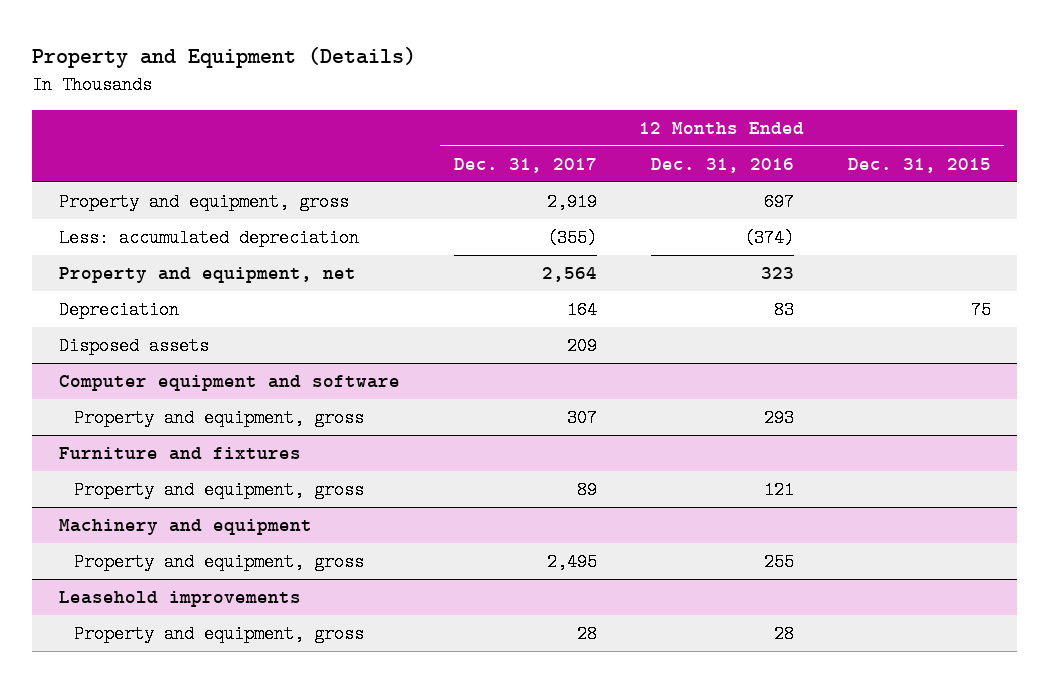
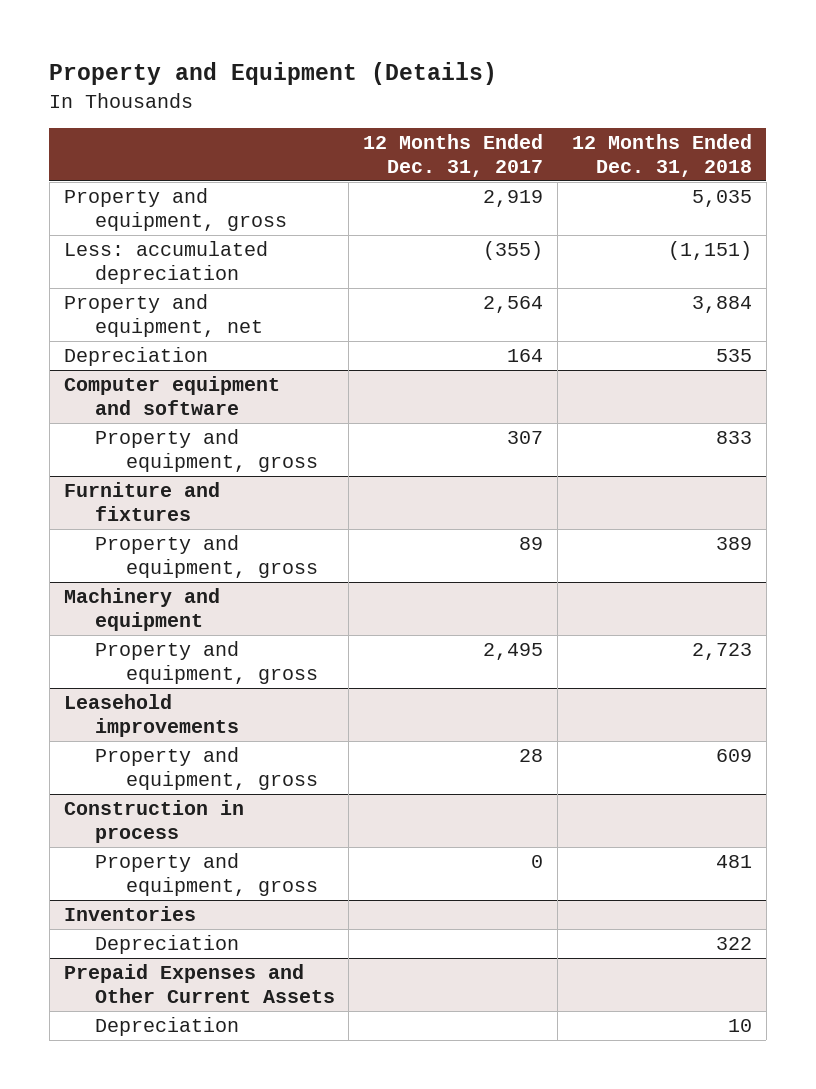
- | 12 Months Ended Dec. 31, 2017 | 12 Months Ended Dec. 31, 2016 | 12 Months Ended Dec. 31, 2015
+ | 12 Months Ended Dec. 31, 2017 | 12 Months Ended Dec. 31, 2018
- Disposed assets | 209 | |
+ Construction in process
+ Property and equipment, gross | 0 | 481
+ Inventories
+ Depreciation | | 322
+ Prepaid Expenses and Other Current Assets
+ Depreciation | | 10

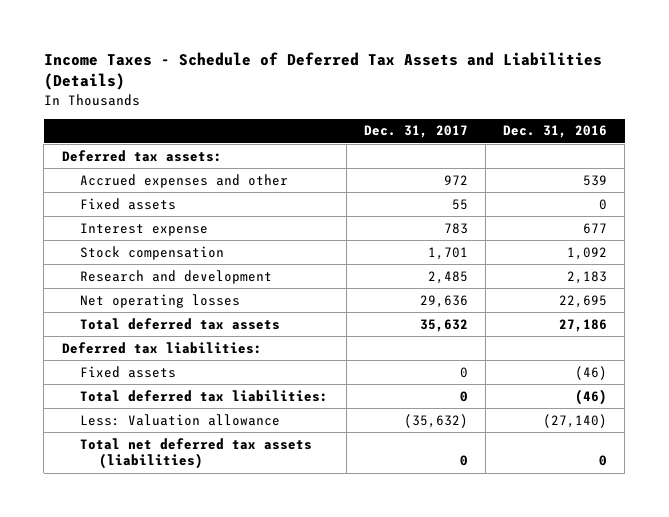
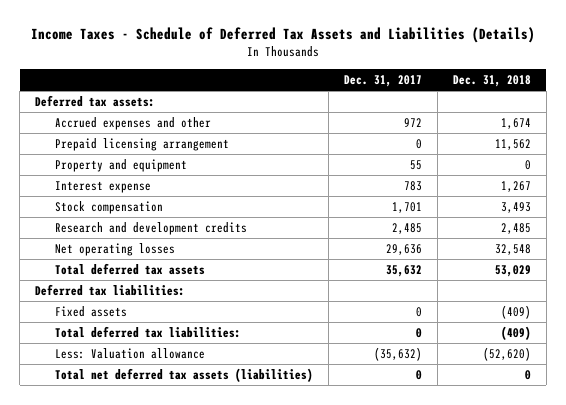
- | Dec. 31, 2017 | Dec. 31, 2016
+ | Dec. 31, 2017 | Dec. 31, 2018
- Fixed assets | 55 | 0
+ Prepaid licensing arrangement | 0 | 11,562
+ Property and equipment | 55 | 0
- Research and development | 2,485 | 2,183
+ Research and development credits | 2,485 | 2,485

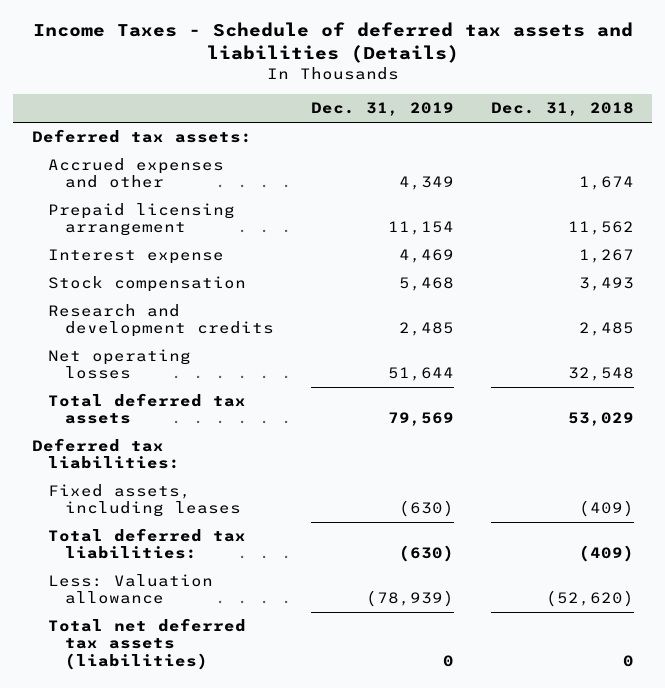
- Income Taxes - Schedule of Deferred Tax Assets and Liabilities (Details)
+ Income Taxes - Schedule of deferred tax assets and liabilities (Details)
- | Dec. 31, 2017 | Dec. 31, 2018
+ | Dec. 31, 2019 | Dec. 31, 2018
- Property and equipment | 55 | 0
- Fixed assets | 0 | (409)
+ Fixed assets, including leases | (630) | (409)

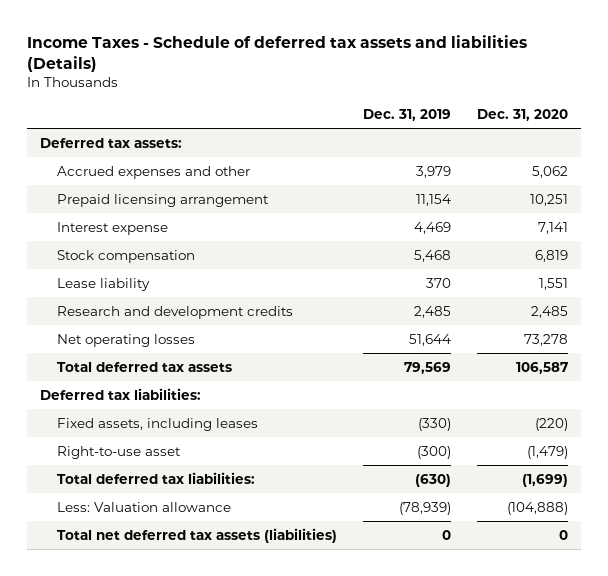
- | Dec. 31, 2019 | Dec. 31, 2018
+ | Dec. 31, 2019 | Dec. 31, 2020
- Accrued expenses and other | 4,349 | 1,674
+ Accrued expenses and other | 3,979 | 5,062
+ Lease liability | 370 | 1,551
- Fixed assets, including leases | (630) | (409)
+ Fixed assets, including leases | (330) | (220)
+ Right-to-use asset | (300) | (1,479)

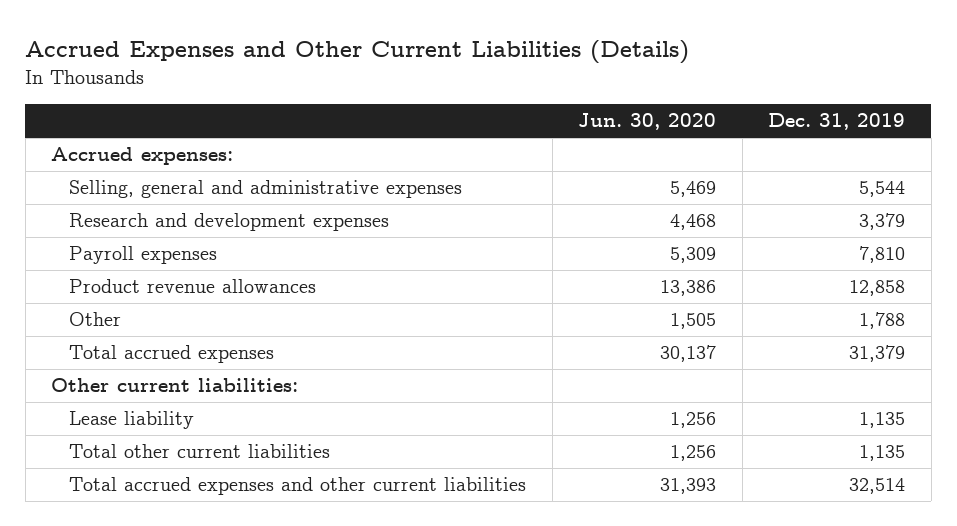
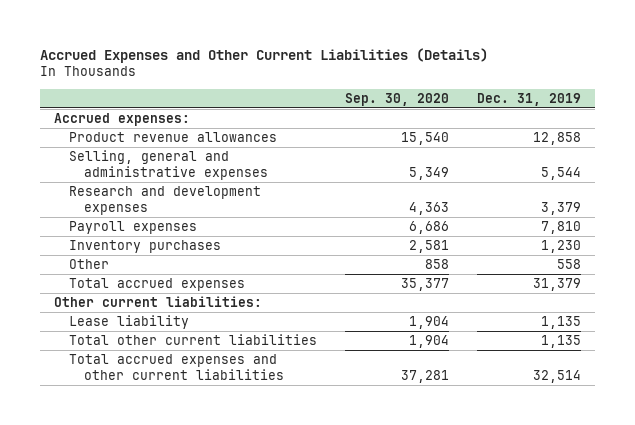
- | Jun. 30, 2020 | Dec. 31, 2019
+ | Sep. 30, 2020 | Dec. 31, 2019
moved up: Product revenue allowances | 15,540 | 12,858
- Other | 1,505 | 1,788
+ Inventory purchases | 2,581 | 1,230
+ Other | 858 | 558

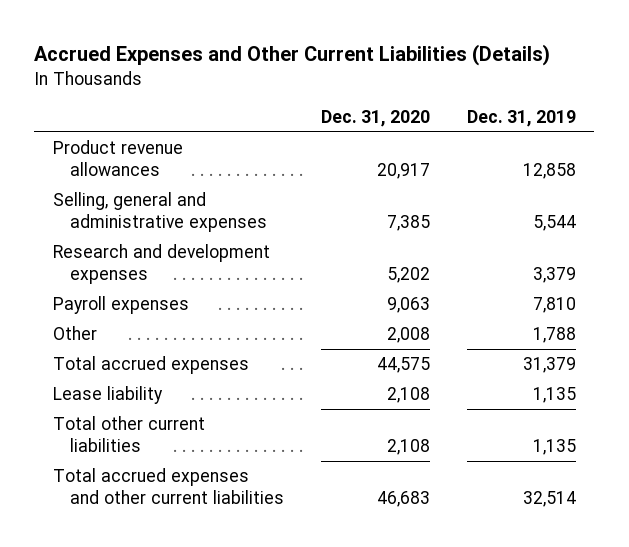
- | Sep. 30, 2020 | Dec. 31, 2019
+ | Dec. 31, 2020 | Dec. 31, 2019
- Accrued expenses:
- Inventory purchases | 2,581 | 1,230
- Other | 858 | 558
+ Other | 2,008 | 1,788
- Other current liabilities:

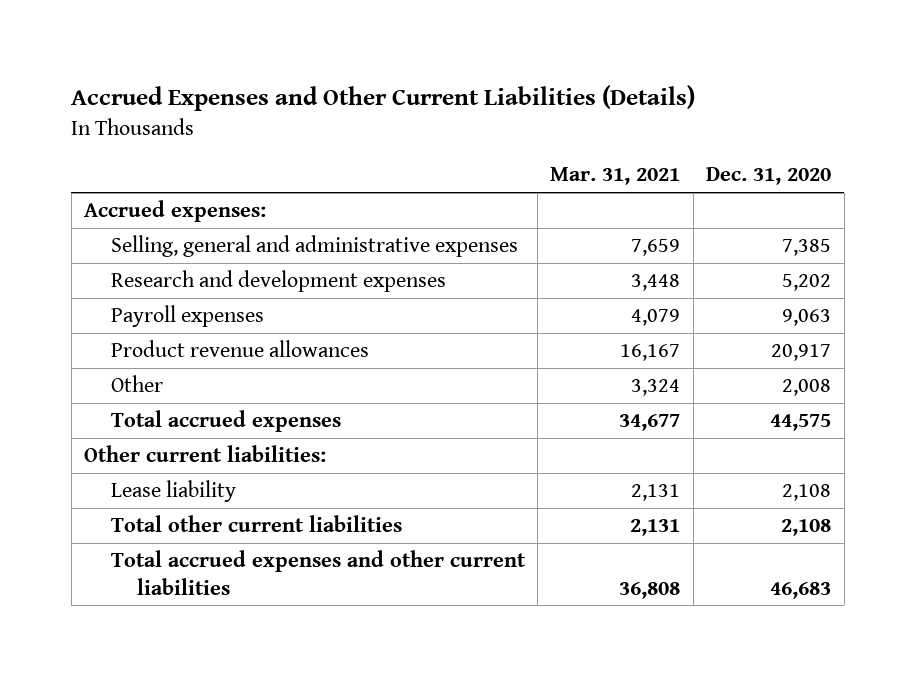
- | Dec. 31, 2020 | Dec. 31, 2019
+ | Mar. 31, 2021 | Dec. 31, 2020
+ Accrued expenses:
moved down: Product revenue allowances | 16,167 | 20,917
+ Other current liabilities:

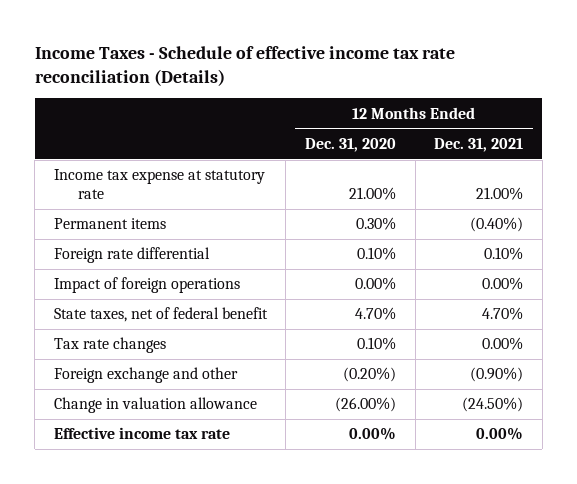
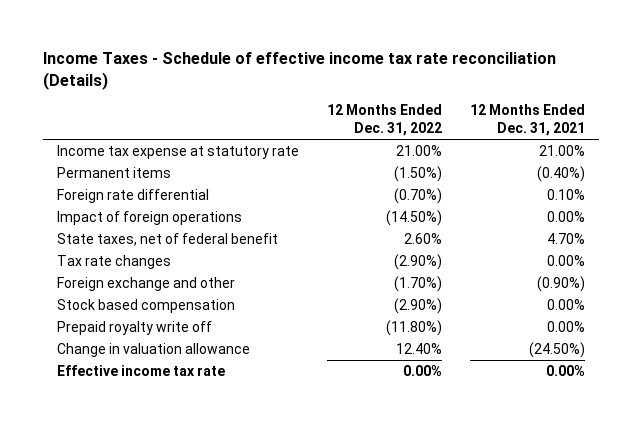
- | 12 Months Ended Dec. 31, 2020 | 12 Months Ended Dec. 31, 2021
+ | 12 Months Ended Dec. 31, 2022 | 12 Months Ended Dec. 31, 2021
+ Stock based compensation | (2.90%) | 0.00%
+ Prepaid royalty write off | (11.80%) | 0.00%

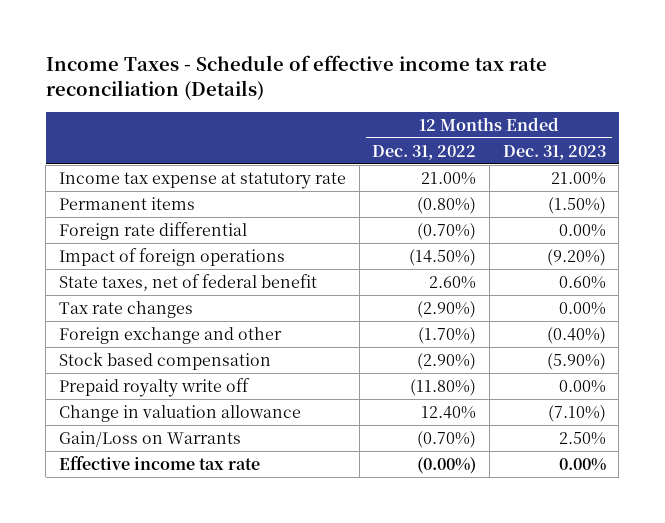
- | 12 Months Ended Dec. 31, 2022 | 12 Months Ended Dec. 31, 2021
+ | 12 Months Ended Dec. 31, 2022 | 12 Months Ended Dec. 31, 2023
- Permanent items | (1.50%) | (0.40%)
+ Permanent items | (0.80%) | (1.50%)
- Effective income tax rate | 0.00% | 0.00%
+ Gain/Loss on Warrants | (0.70%) | 2.50%
+ Effective income tax rate | (0.00%) | 0.00%

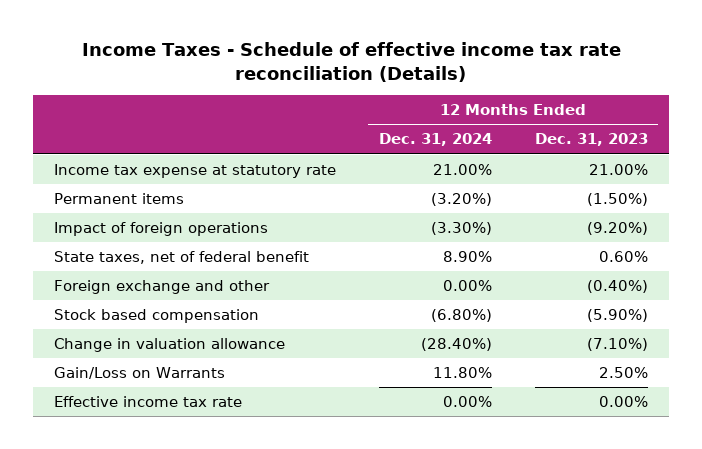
- | 12 Months Ended Dec. 31, 2022 | 12 Months Ended Dec. 31, 2023
+ | 12 Months Ended Dec. 31, 2024 | 12 Months Ended Dec. 31, 2023
- Foreign rate differential | (0.70%) | 0.00%
- Tax rate changes | (2.90%) | 0.00%
- Prepaid royalty write off | (11.80%) | 0.00%

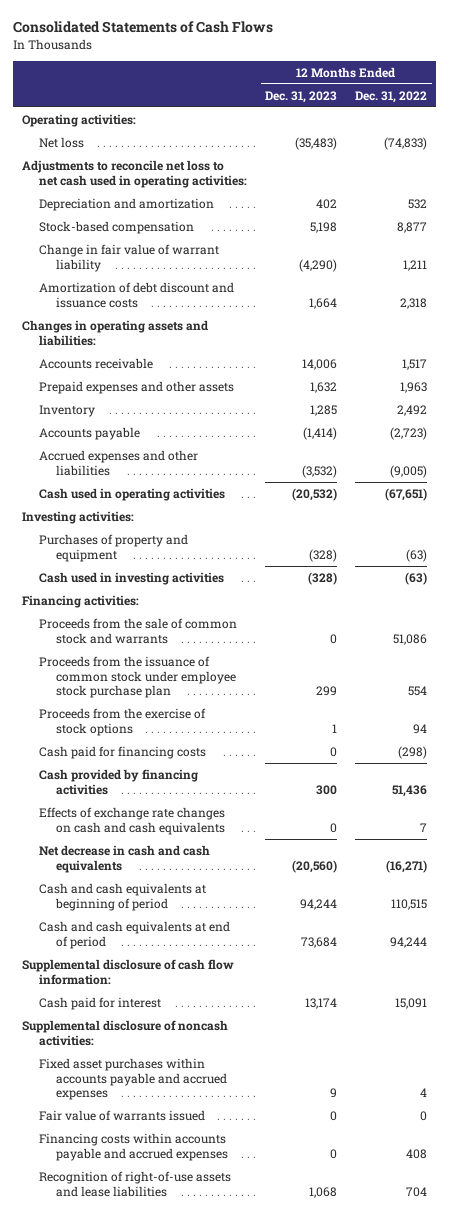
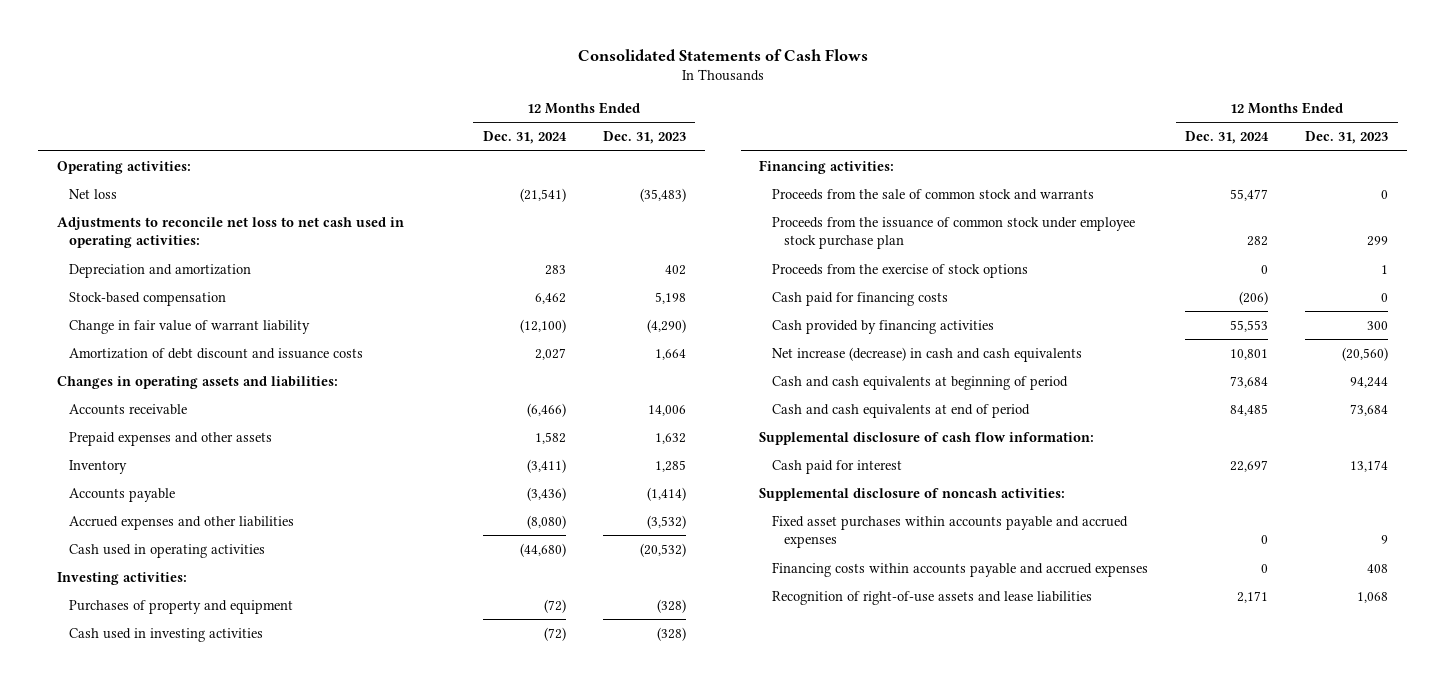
- | 12 Months Ended Dec. 31, 2023 | 12 Months Ended Dec. 31, 2022
+ | 12 Months Ended Dec. 31, 2024 | 12 Months Ended Dec. 31, 2023
- Effects of exchange rate changes on cash and cash equivalents | 0 | 7
- Net decrease in cash and cash equivalents | (20,560) | (16,271)
+ Net increase (decrease) in cash and cash equivalents | 10,801 | (20,560)
- Fair value of warrants issued | 0 | 0
- Financing costs within accounts payable and accrued expenses | 0 | 408
+ Financing costs within accounts payable and accrued expenses | 0 | 408

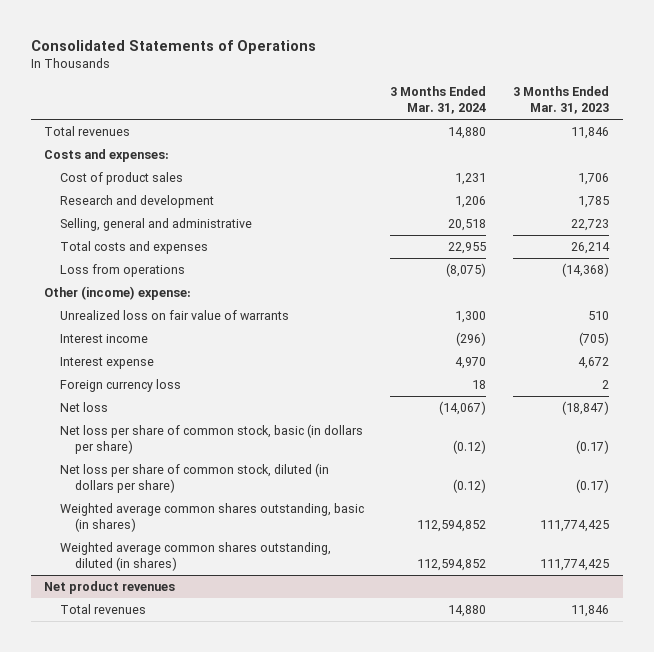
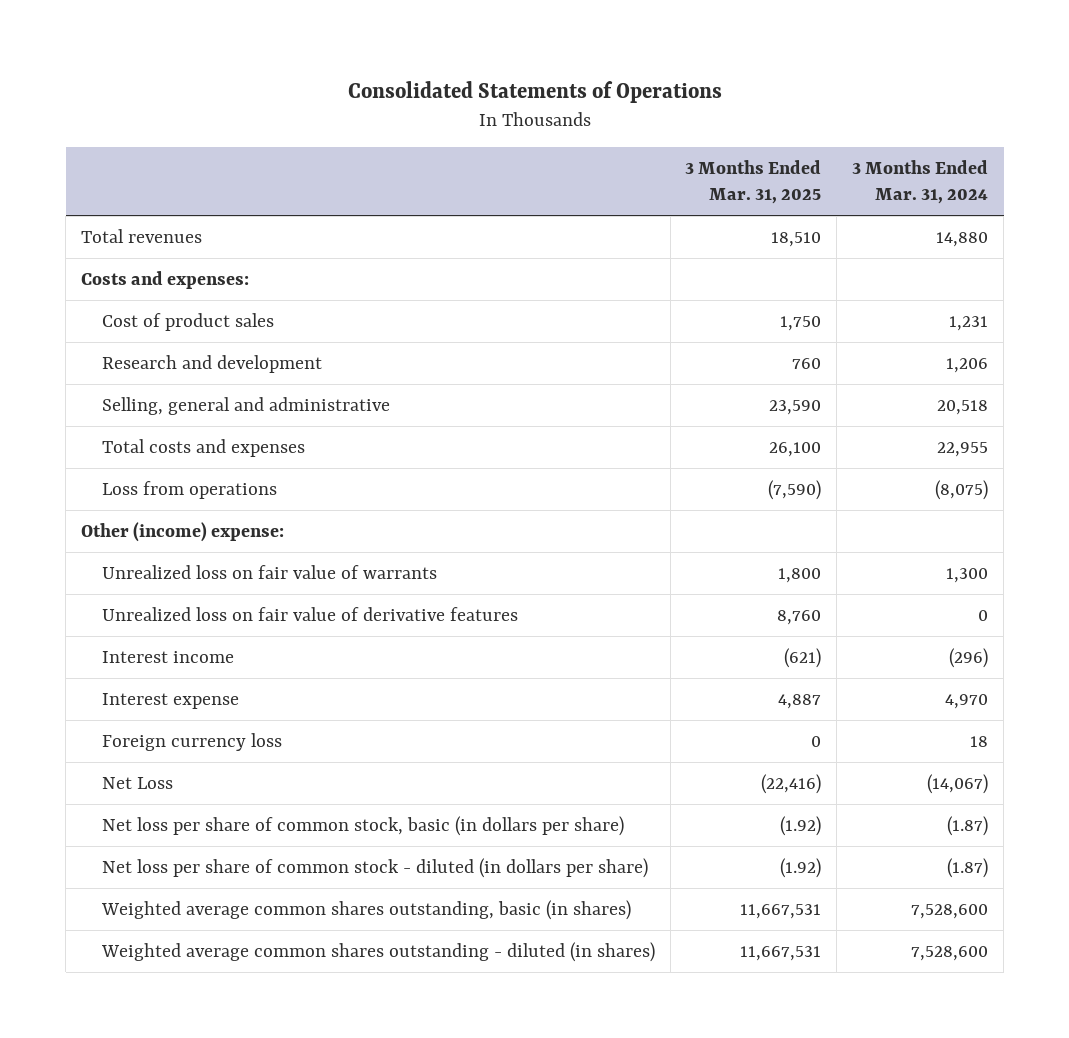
- | 3 Months Ended Mar. 31, 2024 | 3 Months Ended Mar. 31, 2023
+ | 3 Months Ended Mar. 31, 2025 | 3 Months Ended Mar. 31, 2024
+ Unrealized loss on fair value of derivative features | 8,760 | 0
- Net loss | (14,067) | (18,847)
- Net loss per share of common stock, basic (in dollars per share) | (0.12) | (0.17)
- Net loss per share of common stock, diluted (in dollars per share) | (0.12) | (0.17)
- Weighted average common shares outstanding, basic (in shares) | 112,594,852 | 111,774,425
- Weighted average common shares outstanding, diluted (in shares) | 112,594,852 | 111,774,425
- Net product revenues
- Total revenues | 14,880 | 11,846
+ Net Loss | (22,416) | (14,067)
+ Net loss per share of common stock, basic (in dollars per share) | (1.92) | (1.87)
+ Net loss per share of common stock - diluted (in dollars per share) | (1.92) | (1.87)
+ Weighted average common shares outstanding, basic (in shares) | 11,667,531 | 7,528,600
+ Weighted average common shares outstanding - diluted (in shares) | 11,667,531 | 7,528,600

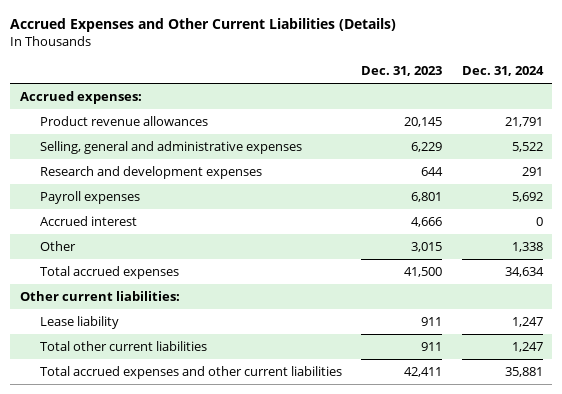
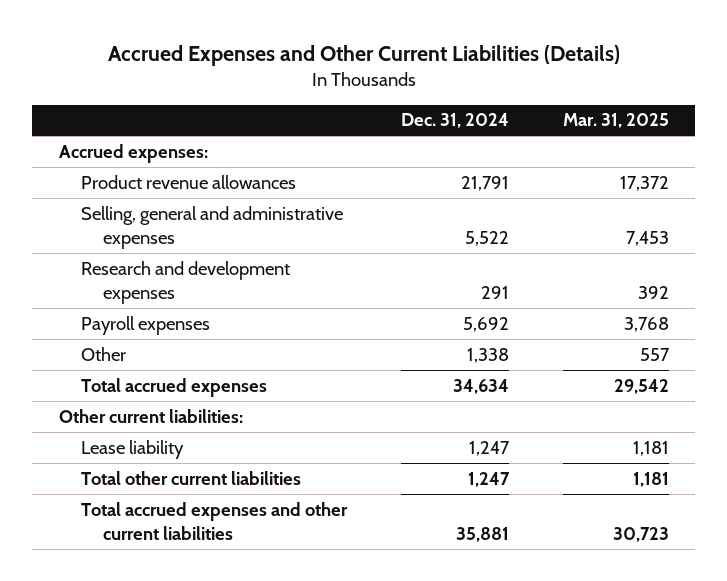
- | Dec. 31, 2023 | Dec. 31, 2024
+ | Dec. 31, 2024 | Mar. 31, 2025
- Accrued interest | 4,666 | 0

